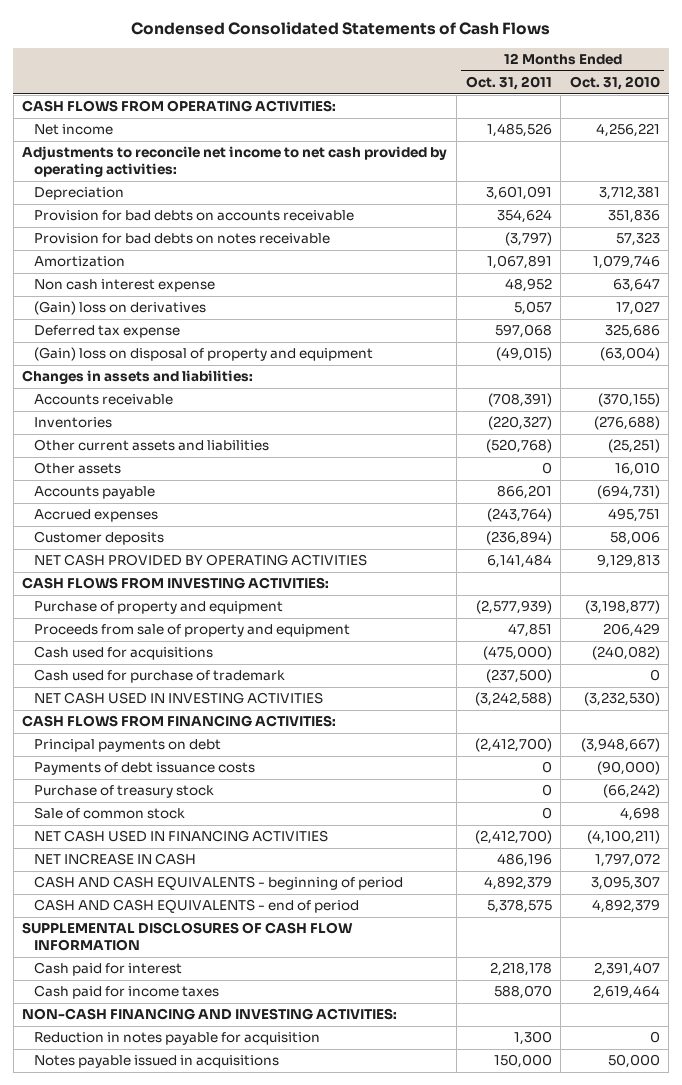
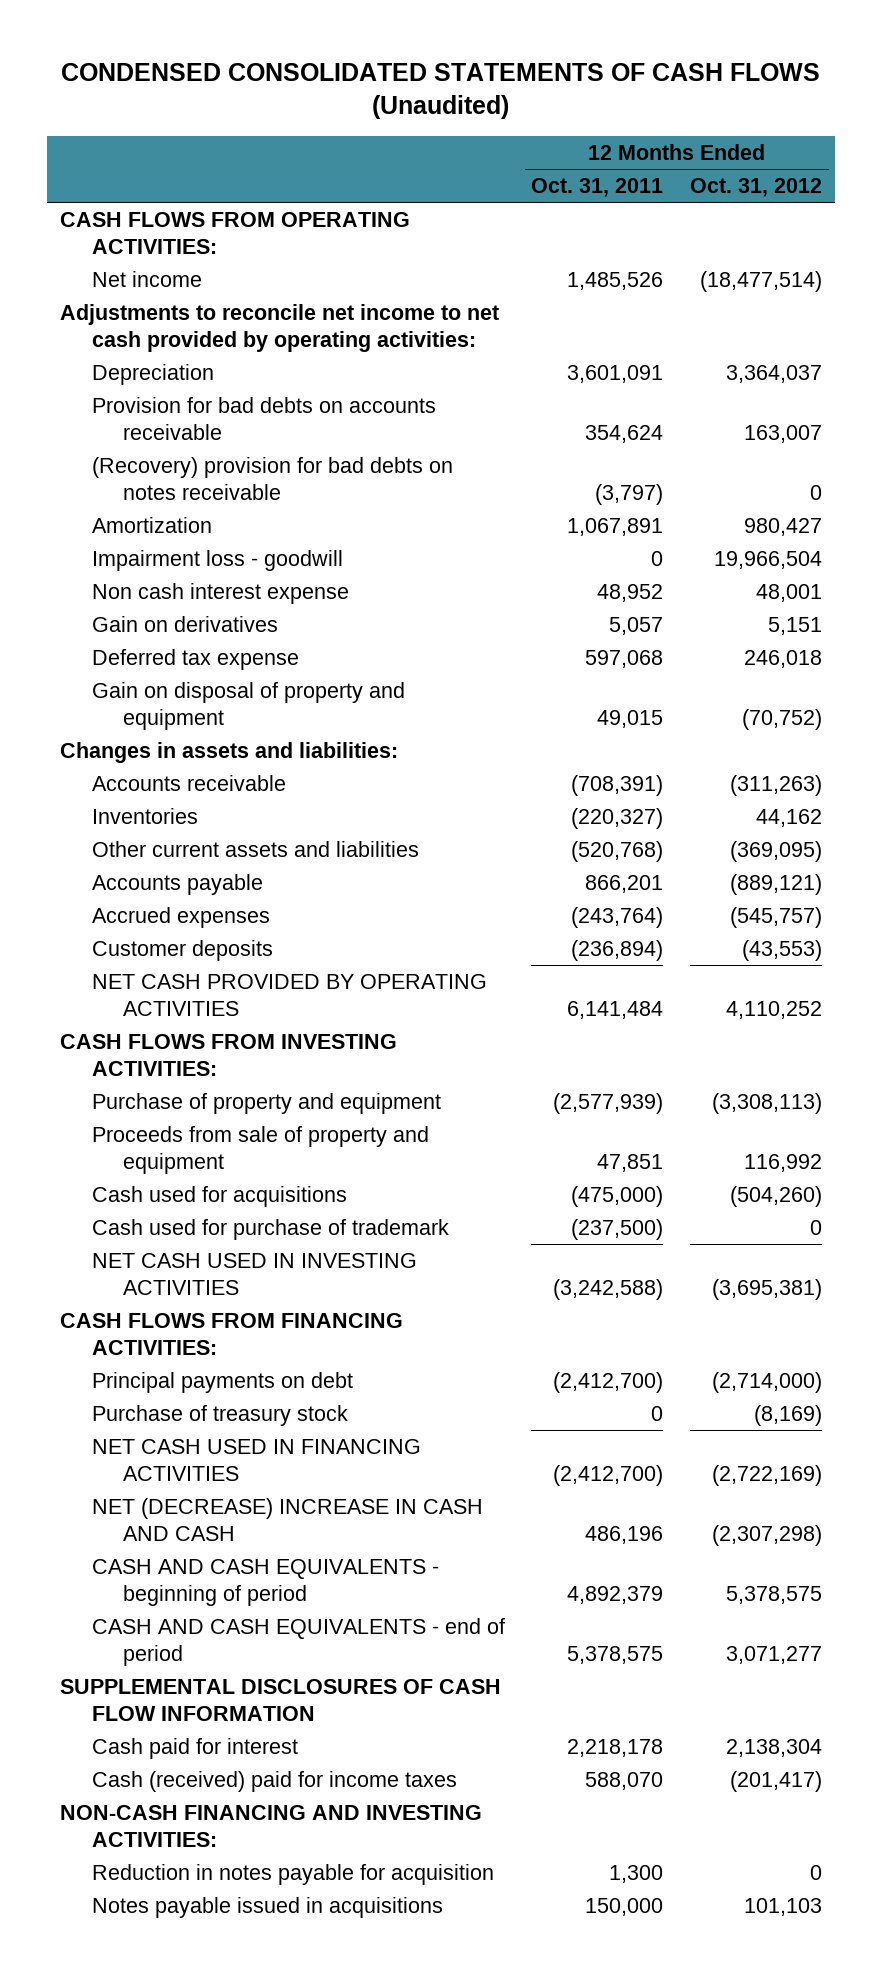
- Condensed Consolidated Statements of Cash Flows
+ CONDENSED CONSOLIDATED STATEMENTS OF CASH FLOWS (Unaudited)
- | 12 Months Ended Oct. 31, 2011 | 12 Months Ended Oct. 31, 2010
+ | 12 Months Ended Oct. 31, 2011 | 12 Months Ended Oct. 31, 2012
- Provision for bad debts on notes receivable | (3,797) | 57,323
+ (Recovery) provision for bad debts on notes receivable | (3,797) | 0
+ Impairment loss - goodwill | 0 | 19,966,504
- (Gain) loss on derivatives | 5,057 | 17,027
+ Gain on derivatives | 5,057 | 5,151
- (Gain) loss on disposal of property and equipment | (49,015) | (63,004)
+ Gain on disposal of property and equipment | 49,015 | (70,752)
- Other assets | 0 | 16,010
- Payments of debt issuance costs | 0 | (90,000)
- Sale of common stock | 0 | 4,698
- NET INCREASE IN CASH | 486,196 | 1,797,072
+ NET (DECREASE) INCREASE IN CASH AND CASH | 486,196 | (2,307,298)
- Cash paid for income taxes | 588,070 | 2,619,464
+ Cash (received) paid for income taxes | 588,070 | (201,417)

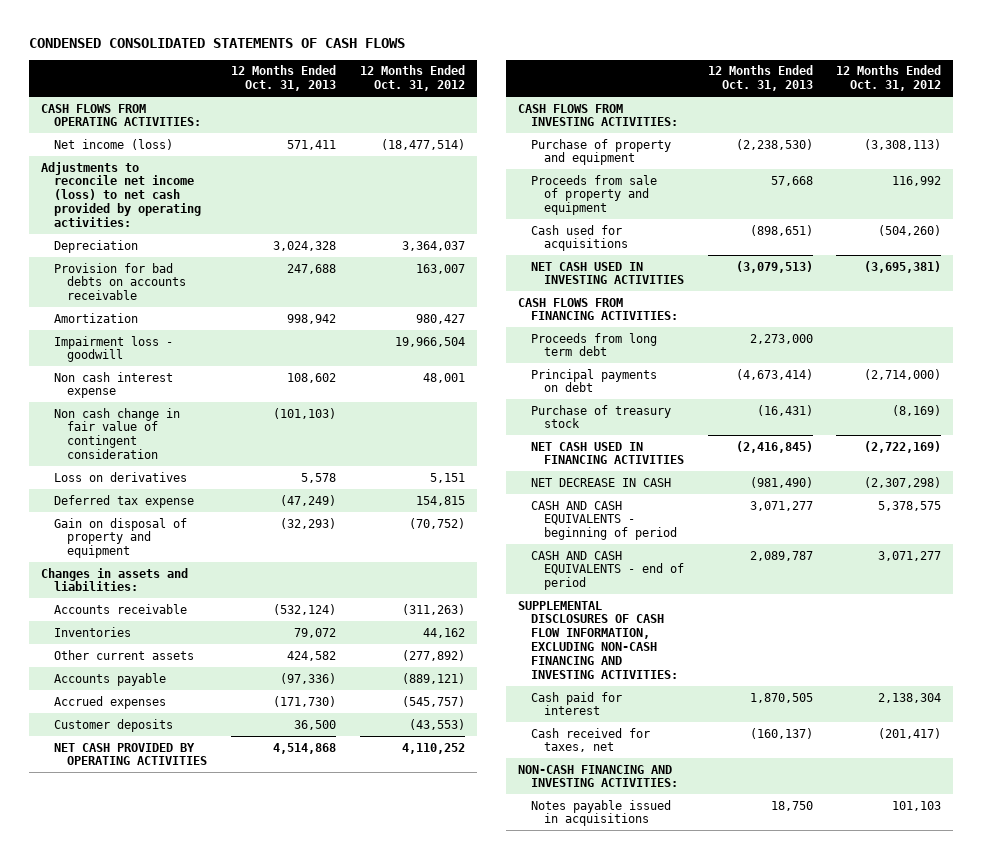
- CONDENSED CONSOLIDATED STATEMENTS OF CASH FLOWS (Unaudited)
+ CONDENSED CONSOLIDATED STATEMENTS OF CASH FLOWS
- | 12 Months Ended Oct. 31, 2011 | 12 Months Ended Oct. 31, 2012
+ | 12 Months Ended Oct. 31, 2013 | 12 Months Ended Oct. 31, 2012
- Net income | 1,485,526 | (18,477,514)
- Adjustments to reconcile net income to net cash provided by operating activities:
+ Net income (loss) | 571,411 | (18,477,514)
+ Adjustments to reconcile net income (loss) to net cash provided by operating activities:
- (Recovery) provision for bad debts on notes receivable | (3,797) | 0
- Gain on derivatives | 5,057 | 5,151
- Deferred tax expense | 597,068 | 246,018
+ Non cash change in fair value of contingent consideration | (101,103) |
+ Loss on derivatives | 5,578 | 5,151
+ Deferred tax expense | (47,249) | 154,815
- Other current assets and liabilities | (520,768) | (369,095)
+ Other current assets | 424,582 | (277,892)
- Cash used for purchase of trademark | (237,500) | 0
+ Proceeds from long term debt | 2,273,000 |
- NET (DECREASE) INCREASE IN CASH AND CASH | 486,196 | (2,307,298)
+ NET DECREASE IN CASH | (981,490) | (2,307,298)
- SUPPLEMENTAL DISCLOSURES OF CASH FLOW INFORMATION
+ SUPPLEMENTAL DISCLOSURES OF CASH FLOW INFORMATION, EXCLUDING NON-CASH FINANCING AND INVESTING ACTIVITIES:
- Cash (received) paid for income taxes | 588,070 | (201,417)
+ Cash received for taxes, net | (160,137) | (201,417)
- Reduction in notes payable for acquisition | 1,300 | 0

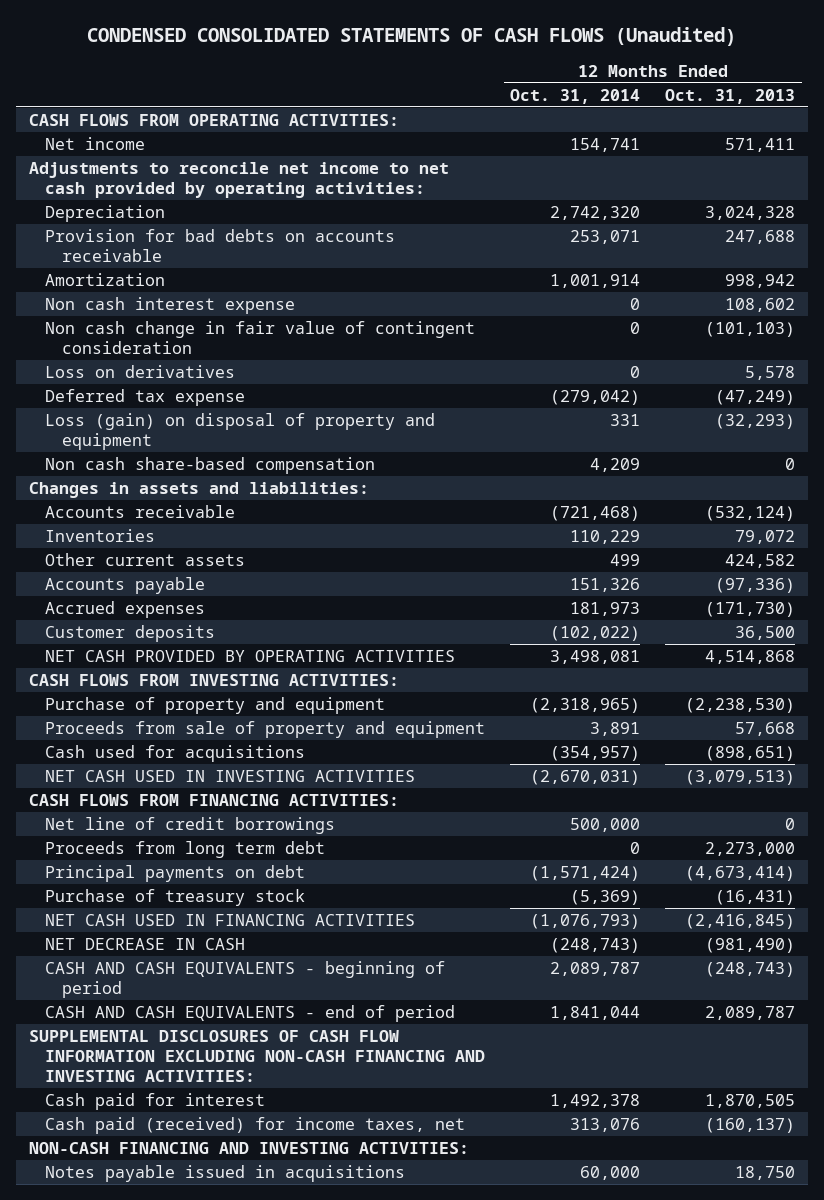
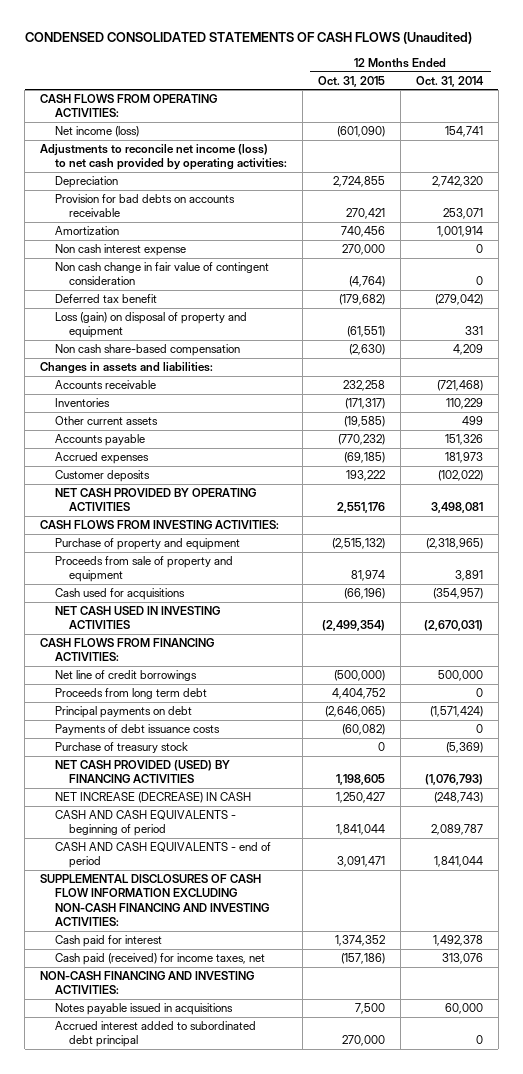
- | 12 Months Ended Oct. 31, 2014 | 12 Months Ended Oct. 31, 2013
+ | 12 Months Ended Oct. 31, 2015 | 12 Months Ended Oct. 31, 2014
- Net income | 154,741 | 571,411
- Adjustments to reconcile net income to net cash provided by operating activities:
+ Net income (loss) | (601,090) | 154,741
+ Adjustments to reconcile net income (loss) to net cash provided by operating activities:
- Loss on derivatives | 0 | 5,578
- Deferred tax expense | (279,042) | (47,249)
+ Deferred tax benefit | (179,682) | (279,042)
+ Payments of debt issuance costs | (60,082) | 0
- NET CASH USED IN FINANCING ACTIVITIES | (1,076,793) | (2,416,845)
- NET DECREASE IN CASH | (248,743) | (981,490)
+ NET CASH PROVIDED (USED) BY FINANCING ACTIVITIES | 1,198,605 | (1,076,793)
+ NET INCREASE (DECREASE) IN CASH | 1,250,427 | (248,743)
+ Accrued interest added to subordinated debt principal | 270,000 | 0

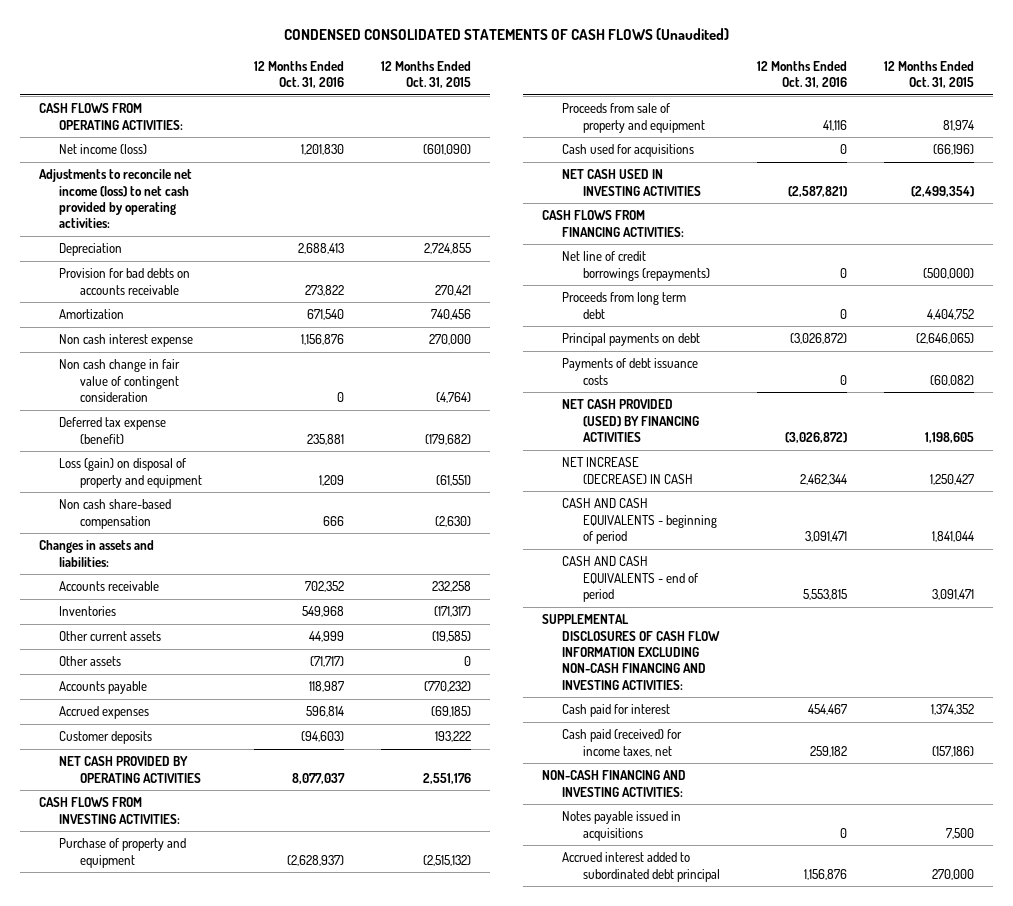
- | 12 Months Ended Oct. 31, 2015 | 12 Months Ended Oct. 31, 2014
+ | 12 Months Ended Oct. 31, 2016 | 12 Months Ended Oct. 31, 2015
- Deferred tax benefit | (179,682) | (279,042)
+ Deferred tax expense (benefit) | 235,881 | (179,682)
+ Other assets | (71,717) | 0
- Net line of credit borrowings | (500,000) | 500,000
+ Net line of credit borrowings (repayments) | 0 | (500,000)
- Purchase of treasury stock | 0 | (5,369)

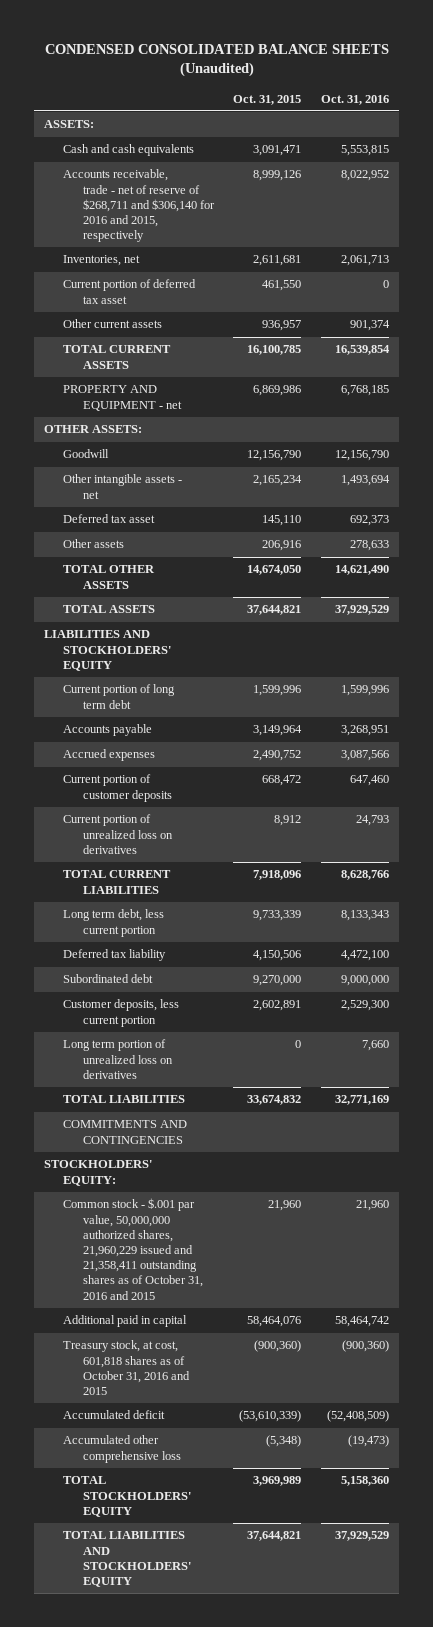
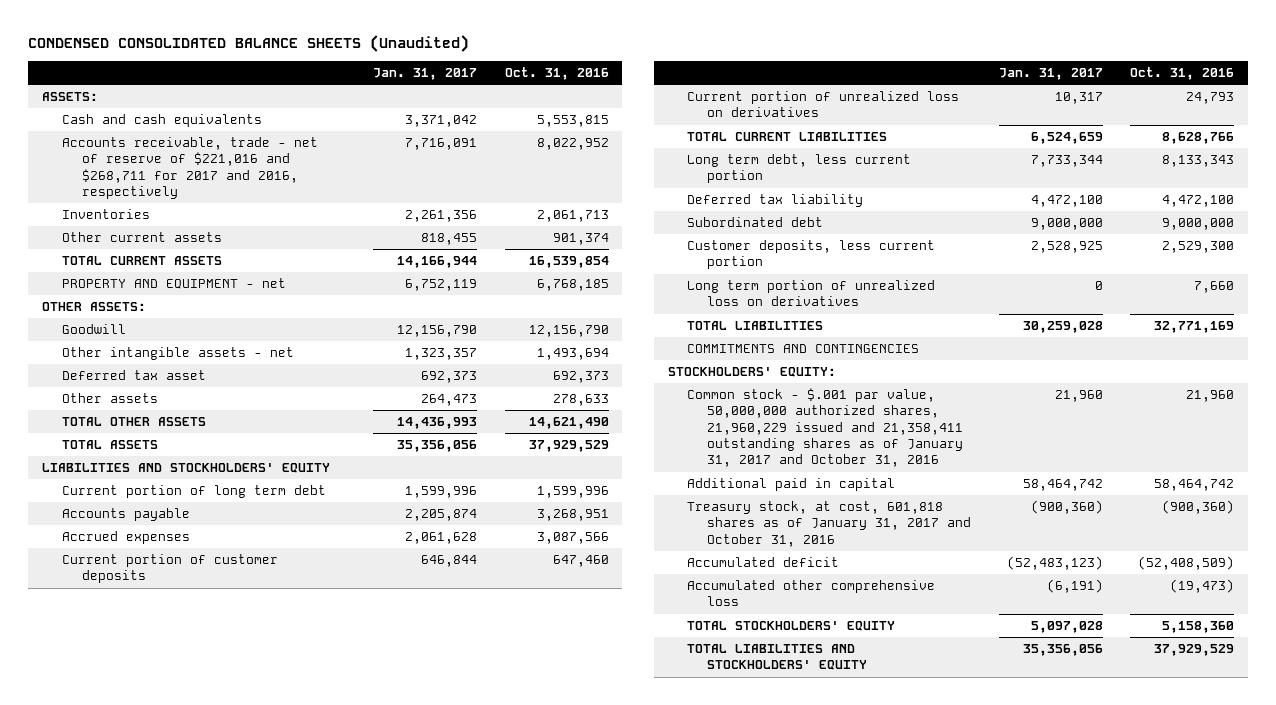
- | Oct. 31, 2015 | Oct. 31, 2016
+ | Jan. 31, 2017 | Oct. 31, 2016
- Accounts receivable, trade - net of reserve of $268,711 and $306,140 for 2016 and 2015, respectively | 8,999,126 | 8,022,952
- Inventories, net | 2,611,681 | 2,061,713
- Current portion of deferred tax asset | 461,550 | 0
+ Accounts receivable, trade - net of reserve of $221,016 and $268,711 for 2017 and 2016, respectively | 7,716,091 | 8,022,952
+ Inventories | 2,261,356 | 2,061,713
- Common stock - $.001 par value, 50,000,000 authorized shares, 21,960,229 issued and 21,358,411 outstanding shares as of October 31, 2016 and 2015 | 21,960 | 21,960
+ Common stock - $.001 par value, 50,000,000 authorized shares, 21,960,229 issued and 21,358,411 outstanding shares as of January 31, 2017 and October 31, 2016 | 21,960 | 21,960
- Treasury stock, at cost, 601,818 shares as of October 31, 2016 and 2015 | (900,360) | (900,360)
+ Treasury stock, at cost, 601,818 shares as of January 31, 2017 and October 31, 2016 | (900,360) | (900,360)

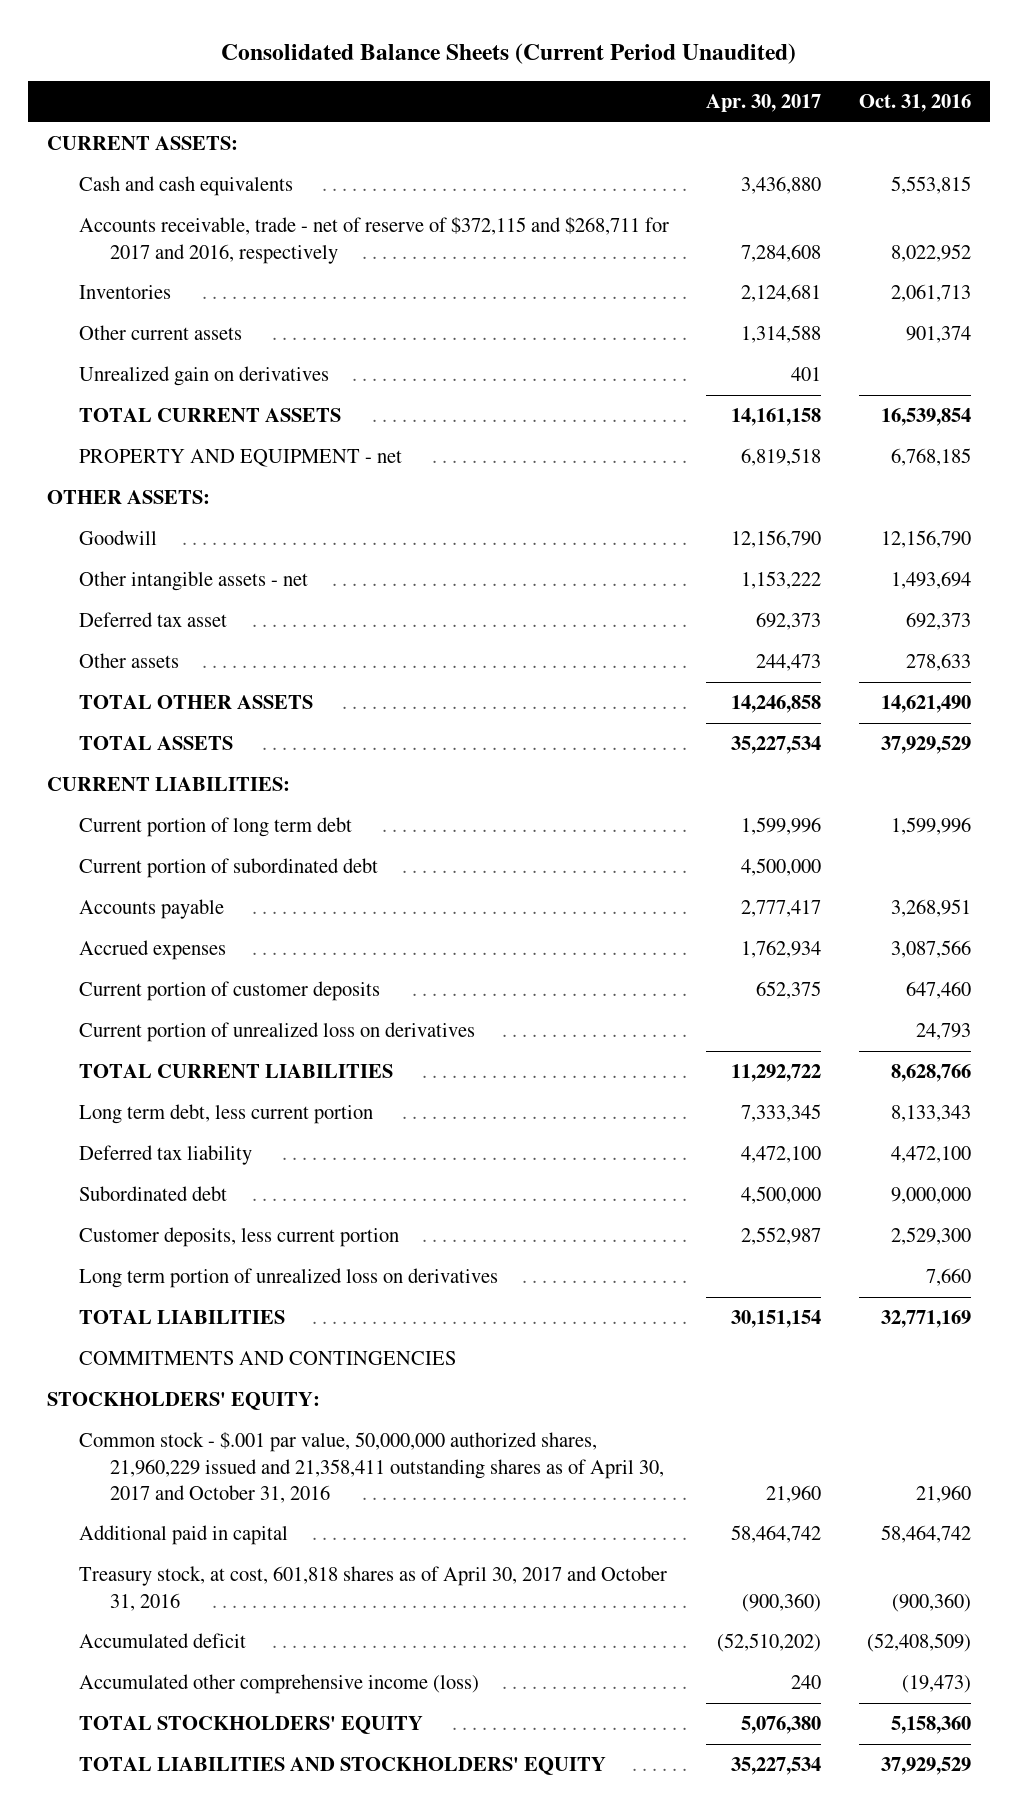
- CONDENSED CONSOLIDATED BALANCE SHEETS (Unaudited)
+ Consolidated Balance Sheets (Current Period Unaudited)
- | Jan. 31, 2017 | Oct. 31, 2016
+ | Apr. 30, 2017 | Oct. 31, 2016
- ASSETS:
+ CURRENT ASSETS:
- Accounts receivable, trade - net of reserve of $221,016 and $268,711 for 2017 and 2016, respectively | 7,716,091 | 8,022,952
+ Accounts receivable, trade - net of reserve of $372,115 and $268,711 for 2017 and 2016, respectively | 7,284,608 | 8,022,952
+ Unrealized gain on derivatives | 401 |
- LIABILITIES AND STOCKHOLDERS' EQUITY
+ CURRENT LIABILITIES:
+ Current portion of subordinated debt | 4,500,000 |
- Common stock - $.001 par value, 50,000,000 authorized shares, 21,960,229 issued and 21,358,411 outstanding shares as of January 31, 2017 and October 31, 2016 | 21,960 | 21,960
+ Common stock - $.001 par value, 50,000,000 authorized shares, 21,960,229 issued and 21,358,411 outstanding shares as of April 30, 2017 and October 31, 2016 | 21,960 | 21,960
- Treasury stock, at cost, 601,818 shares as of January 31, 2017 and October 31, 2016 | (900,360) | (900,360)
+ Treasury stock, at cost, 601,818 shares as of April 30, 2017 and October 31, 2016 | (900,360) | (900,360)
- Accumulated other comprehensive loss | (6,191) | (19,473)
+ Accumulated other comprehensive income (loss) | 240 | (19,473)

